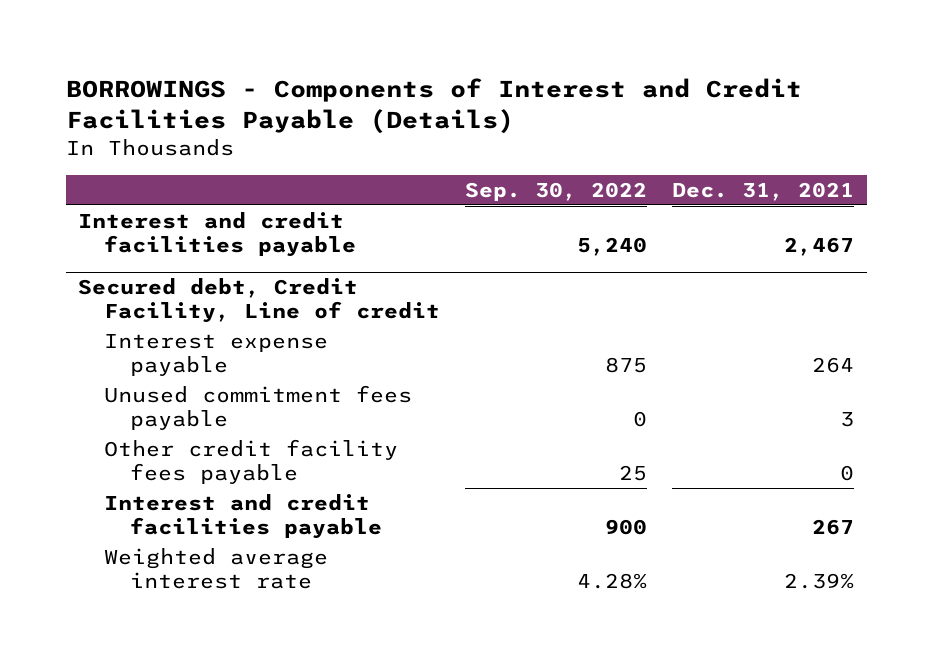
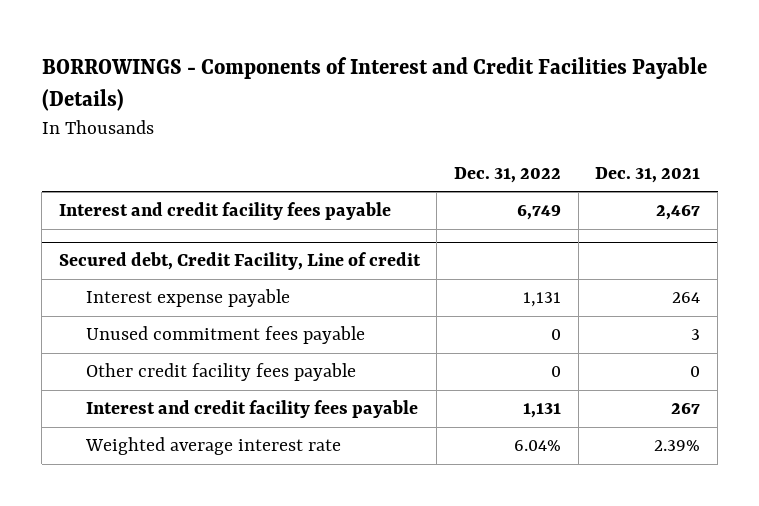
- | Sep. 30, 2022 | Dec. 31, 2021
+ | Dec. 31, 2022 | Dec. 31, 2021
- Interest and credit facilities payable | 5,240 | 2,467
+ Interest and credit facility fees payable | 6,749 | 2,467
@ Secured debt, Credit Facility, Line of credit
- Interest and credit facilities payable | 900 | 267
+ Interest and credit facility fees payable | 1,131 | 267

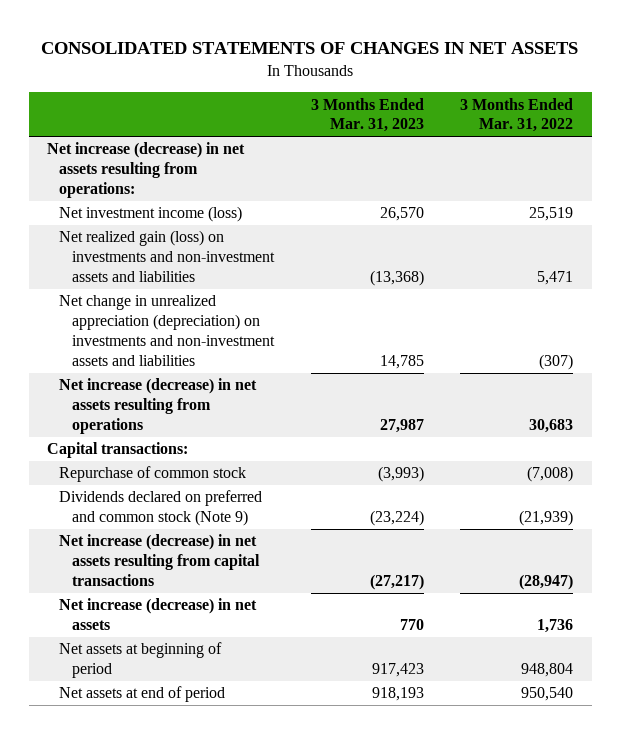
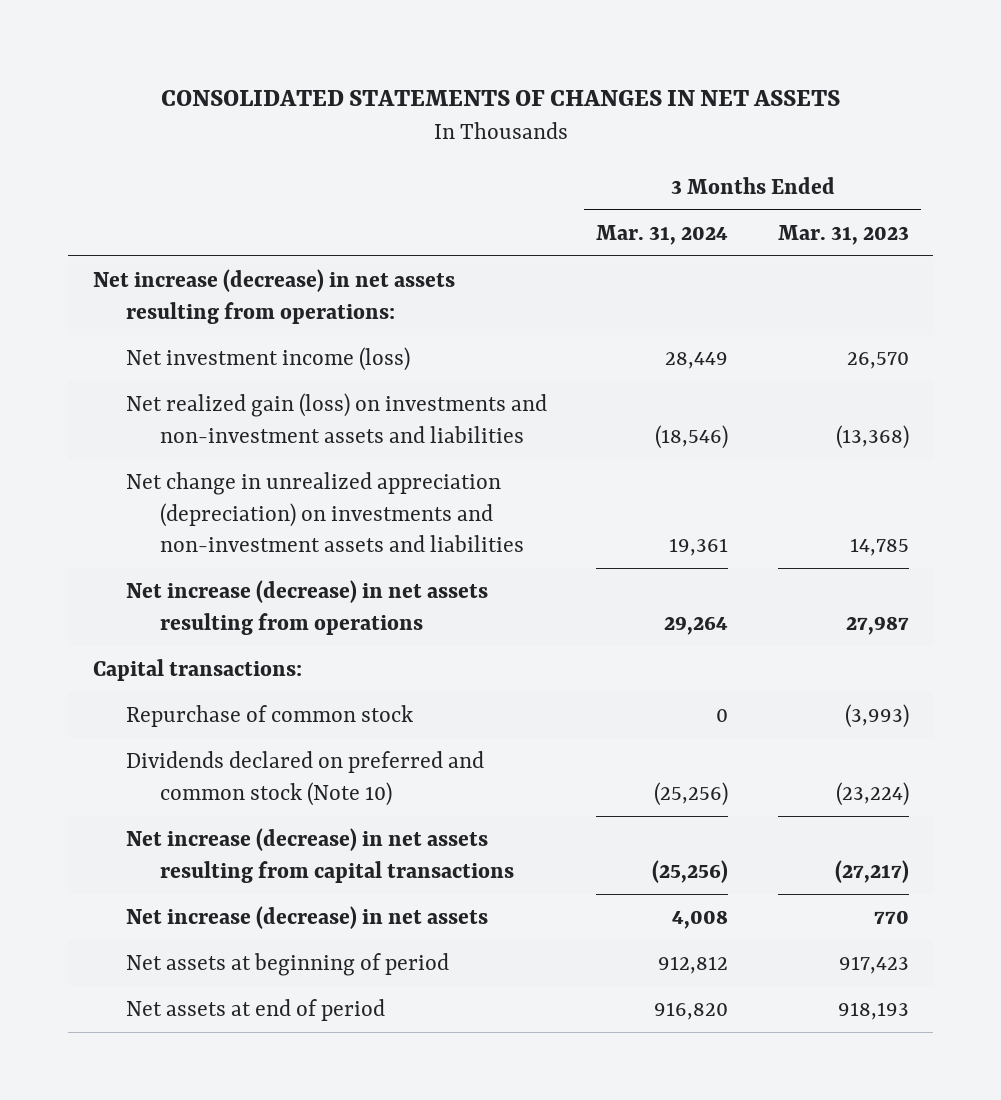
- | 3 Months Ended Mar. 31, 2023 | 3 Months Ended Mar. 31, 2022
+ | 3 Months Ended Mar. 31, 2024 | 3 Months Ended Mar. 31, 2023
- Dividends declared on preferred and common stock (Note 9) | (23,224) | (21,939)
+ Dividends declared on preferred and common stock (Note 10) | (25,256) | (23,224)

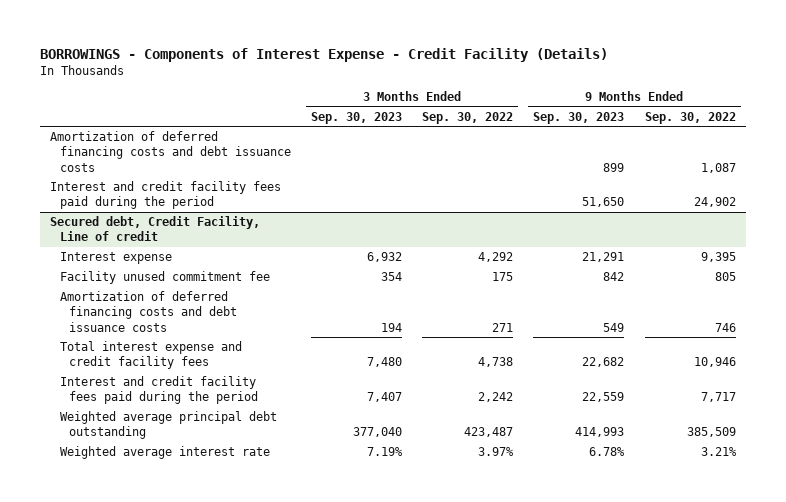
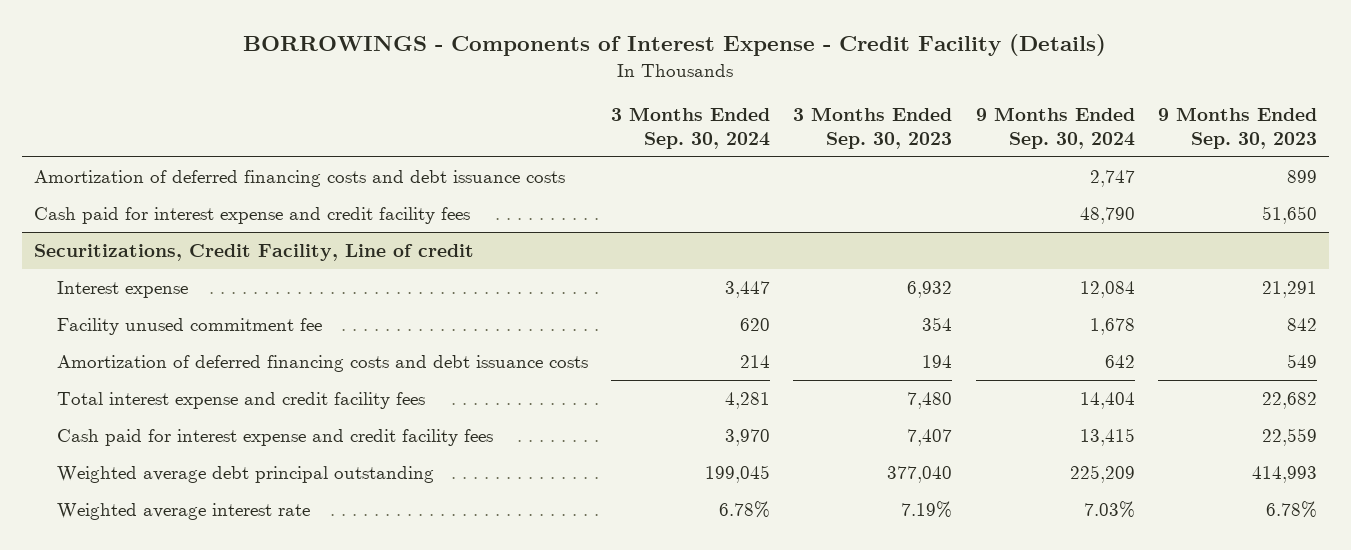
- | 3 Months Ended Sep. 30, 2023 | 3 Months Ended Sep. 30, 2022 | 9 Months Ended Sep. 30, 2023 | 9 Months Ended Sep. 30, 2022
+ | 3 Months Ended Sep. 30, 2024 | 3 Months Ended Sep. 30, 2023 | 9 Months Ended Sep. 30, 2024 | 9 Months Ended Sep. 30, 2023
- Interest and credit facility fees paid during the period | | | 51,650 | 24,902
- Secured debt, Credit Facility, Line of credit
+ Cash paid for interest expense and credit facility fees | | | 48,790 | 51,650
+ Securitizations, Credit Facility, Line of credit
- Interest and credit facility fees paid during the period | 7,407 | 2,242 | 22,559 | 7,717
- Weighted average principal debt outstanding | 377,040 | 423,487 | 414,993 | 385,509
+ Cash paid for interest expense and credit facility fees | 3,970 | 7,407 | 13,415 | 22,559
+ Weighted average debt principal outstanding | 199,045 | 377,040 | 225,209 | 414,993

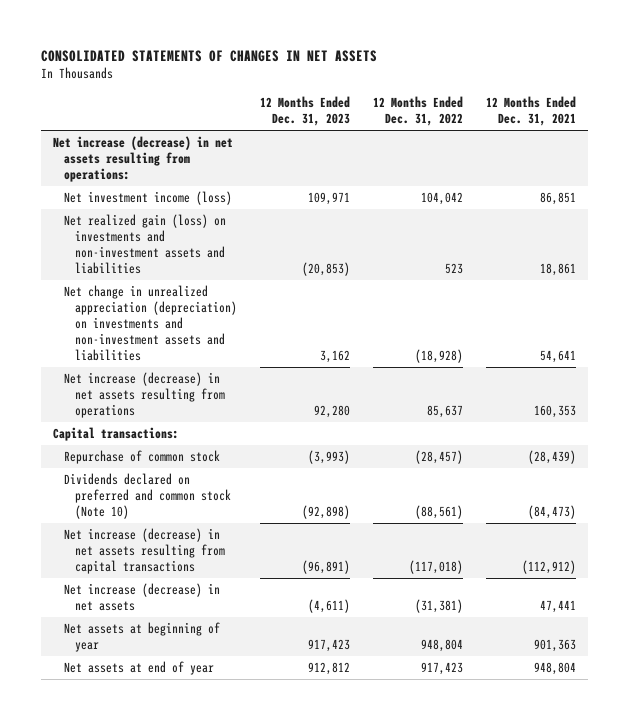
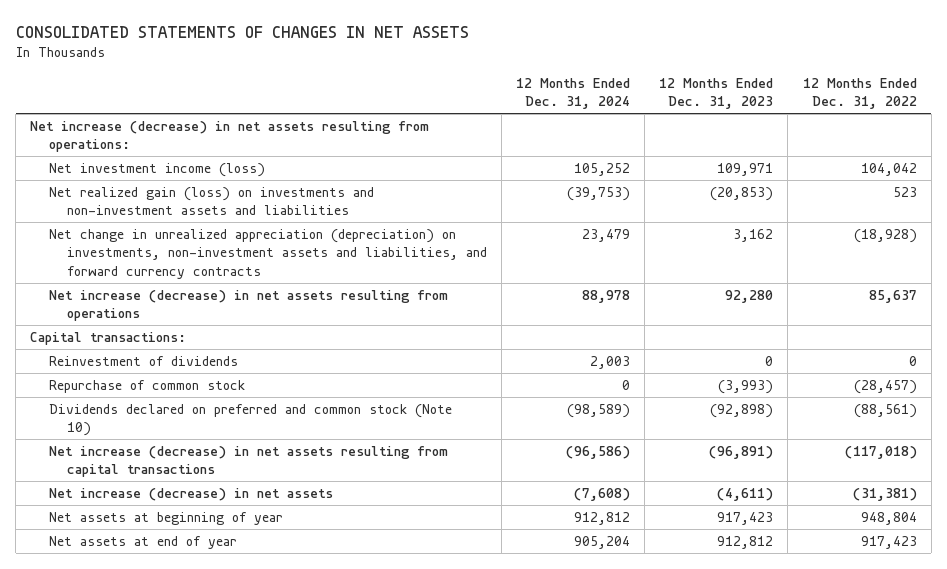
- | 12 Months Ended Dec. 31, 2023 | 12 Months Ended Dec. 31, 2022 | 12 Months Ended Dec. 31, 2021
+ | 12 Months Ended Dec. 31, 2024 | 12 Months Ended Dec. 31, 2023 | 12 Months Ended Dec. 31, 2022
- Net change in unrealized appreciation (depreciation) on investments and non-investment assets and liabilities | 3,162 | (18,928) | 54,641
+ Net change in unrealized appreciation (depreciation) on investments, non-investment assets and liabilities, and forward currency contracts | 23,479 | 3,162 | (18,928)
+ Reinvestment of dividends | 2,003 | 0 | 0

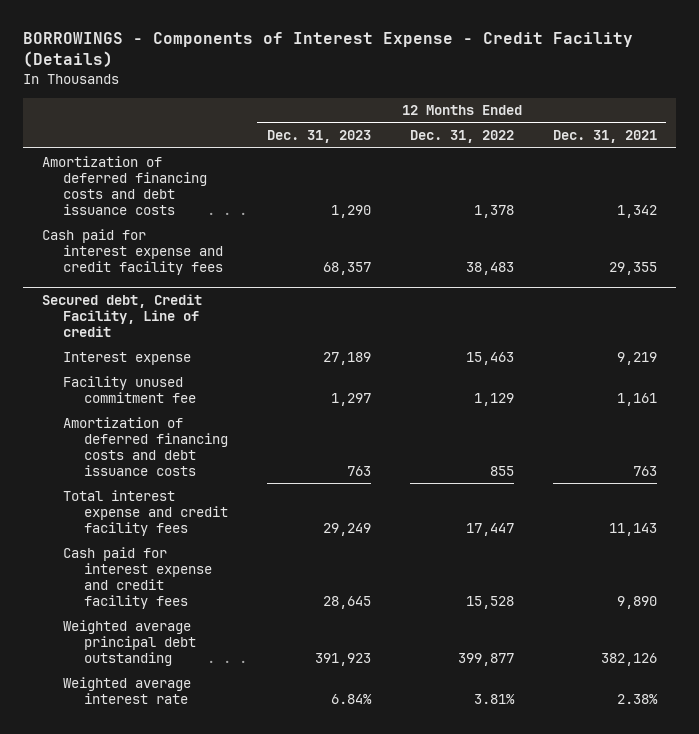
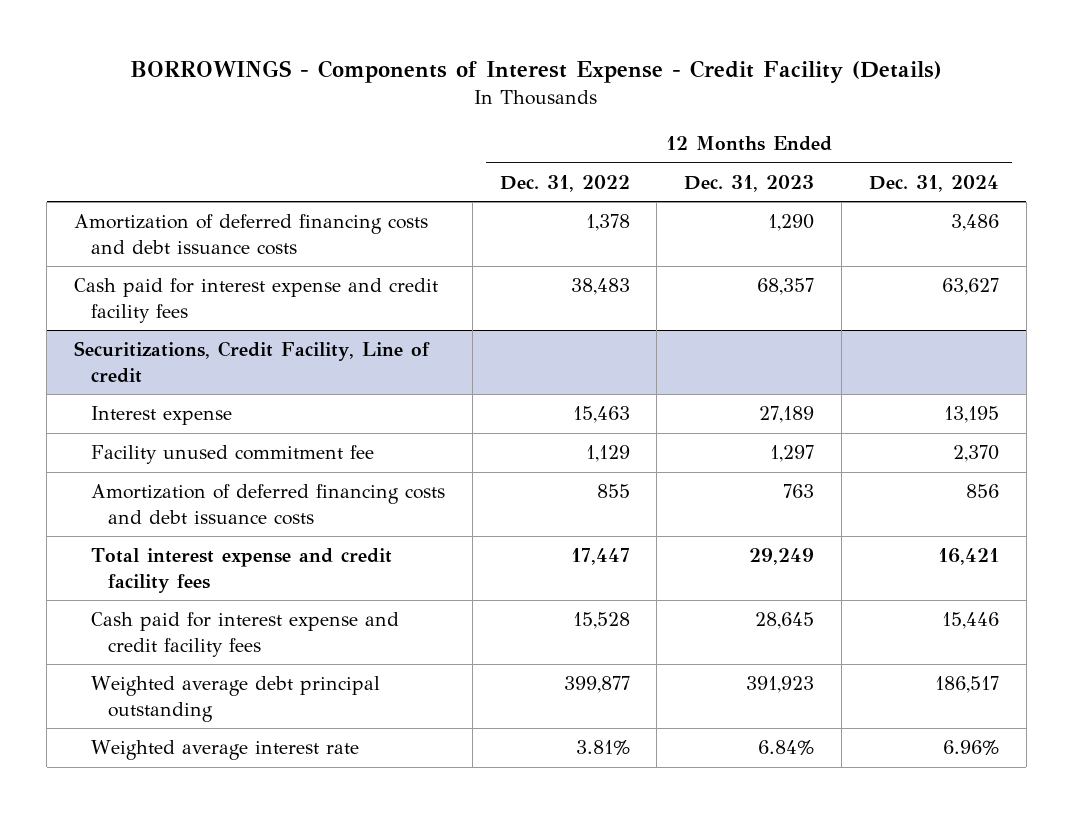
- | 12 Months Ended Dec. 31, 2023 | 12 Months Ended Dec. 31, 2022 | 12 Months Ended Dec. 31, 2021
+ | 12 Months Ended Dec. 31, 2022 | 12 Months Ended Dec. 31, 2023 | 12 Months Ended Dec. 31, 2024
- Secured debt, Credit Facility, Line of credit
+ Securitizations, Credit Facility, Line of credit
- Weighted average principal debt outstanding | 391,923 | 399,877 | 382,126
+ Weighted average debt principal outstanding | 399,877 | 391,923 | 186,517

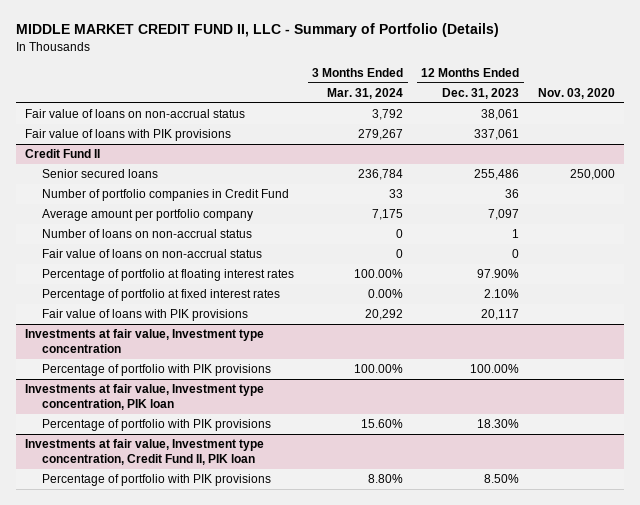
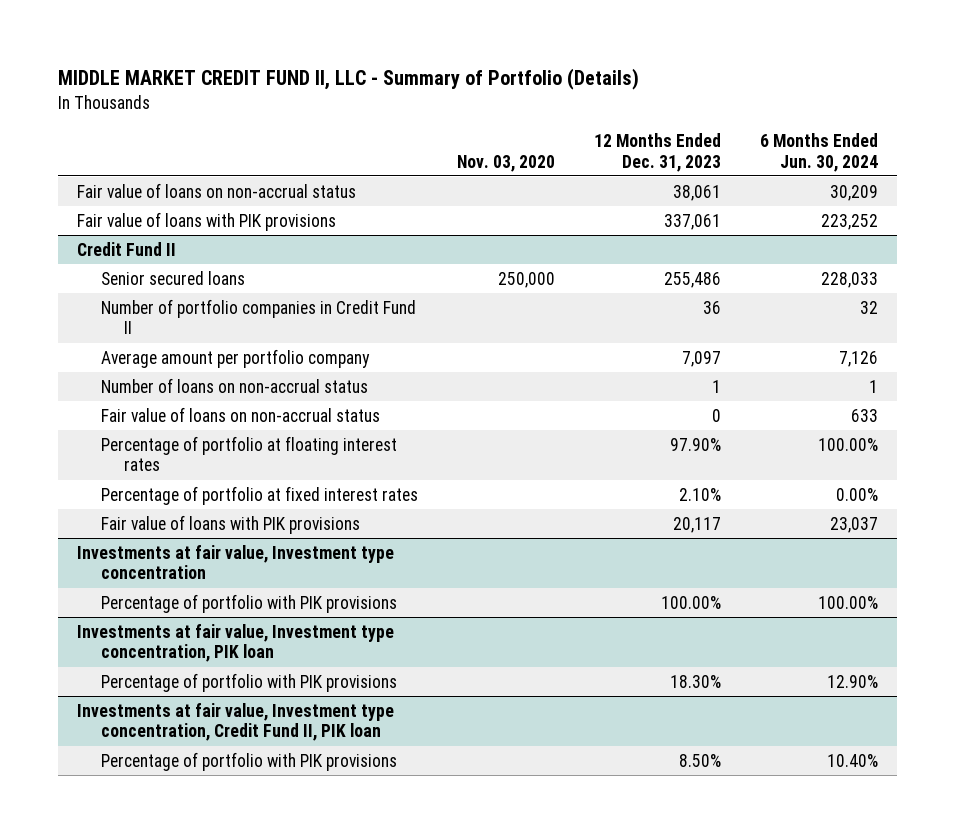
- | 3 Months Ended Mar. 31, 2024 | 12 Months Ended Dec. 31, 2023 | Nov. 03, 2020
+ | Nov. 03, 2020 | 12 Months Ended Dec. 31, 2023 | 6 Months Ended Jun. 30, 2024
@ Credit Fund II
- Number of portfolio companies in Credit Fund | 33 | 36 |
+ Number of portfolio companies in Credit Fund II | | 36 | 32

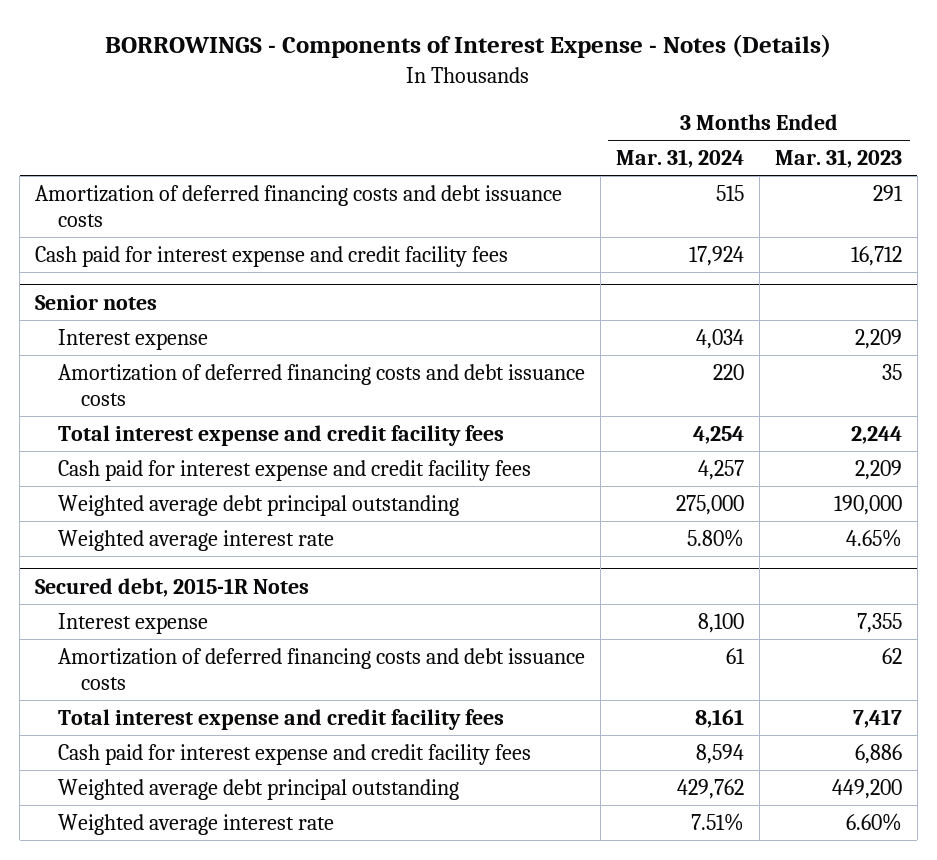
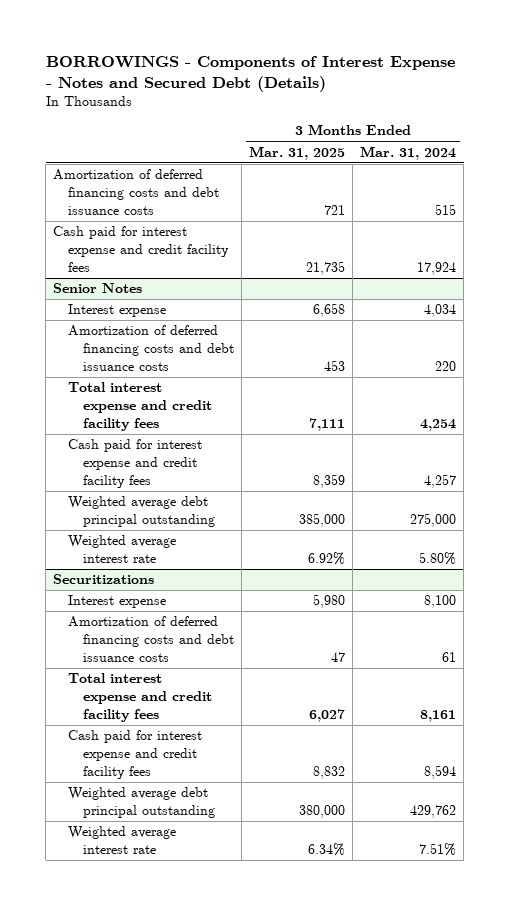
- BORROWINGS - Components of Interest Expense - Notes (Details)
+ BORROWINGS - Components of Interest Expense - Notes and Secured Debt (Details)
- | 3 Months Ended Mar. 31, 2024 | 3 Months Ended Mar. 31, 2023
+ | 3 Months Ended Mar. 31, 2025 | 3 Months Ended Mar. 31, 2024
- Senior notes
+ Senior Notes
- Secured debt, 2015-1R Notes
+ Securitizations

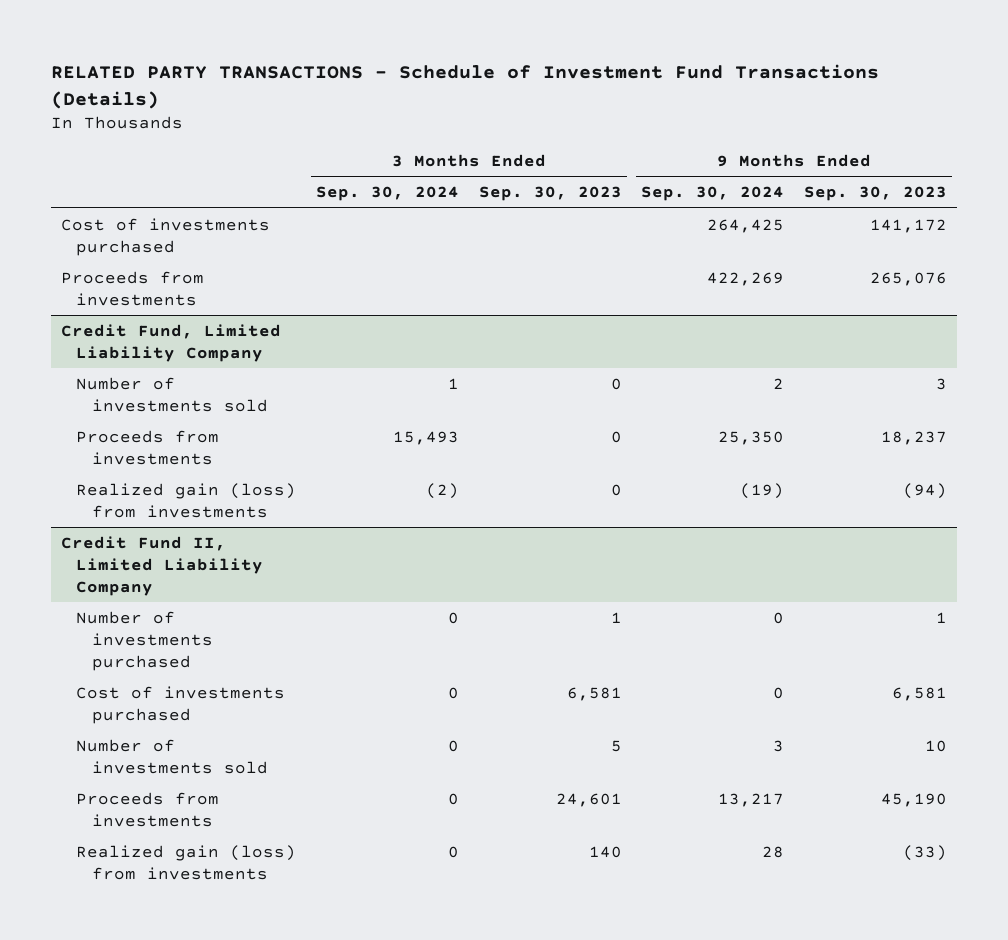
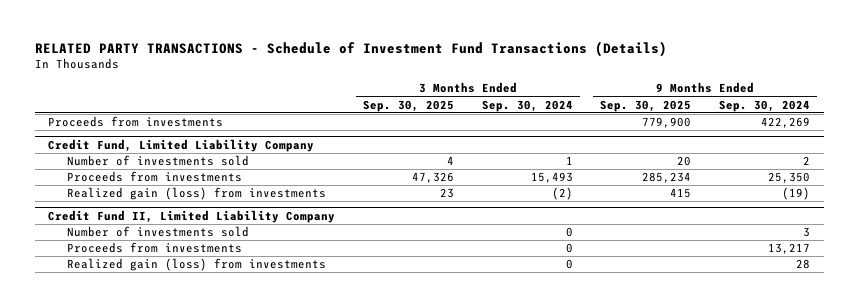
- | 3 Months Ended Sep. 30, 2024 | 3 Months Ended Sep. 30, 2023 | 9 Months Ended Sep. 30, 2024 | 9 Months Ended Sep. 30, 2023
+ | 3 Months Ended Sep. 30, 2025 | 3 Months Ended Sep. 30, 2024 | 9 Months Ended Sep. 30, 2025 | 9 Months Ended Sep. 30, 2024
- Cost of investments purchased | | | 264,425 | 141,172
@ Credit Fund II, Limited Liability Company
- Number of investments purchased | 0 | 1 | 0 | 1
- Cost of investments purchased | 0 | 6,581 | 0 | 6,581

